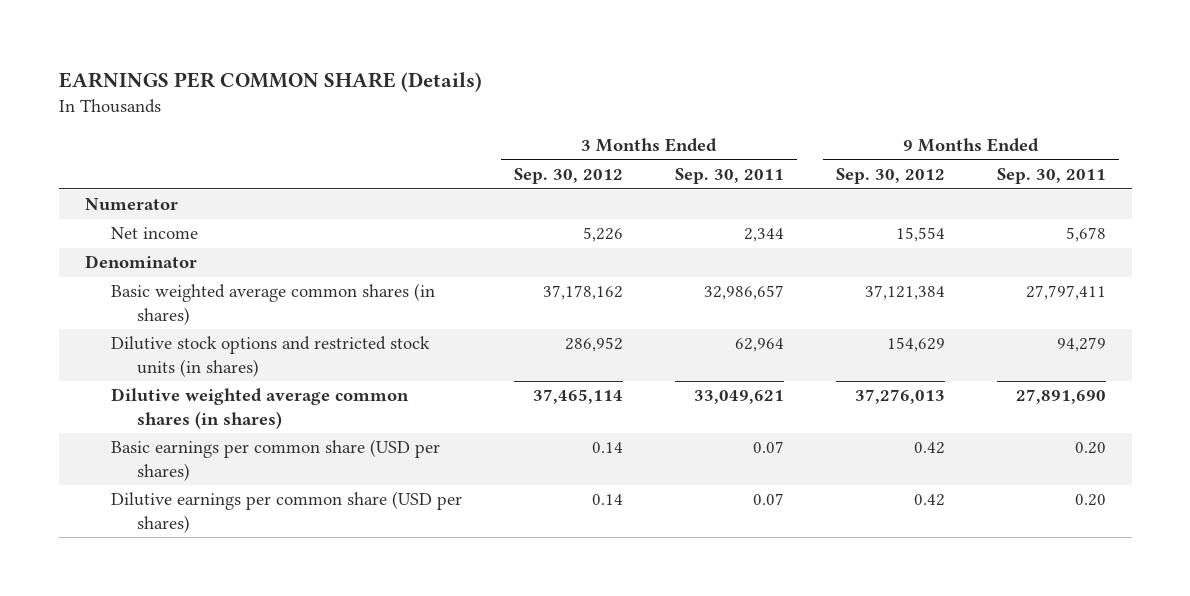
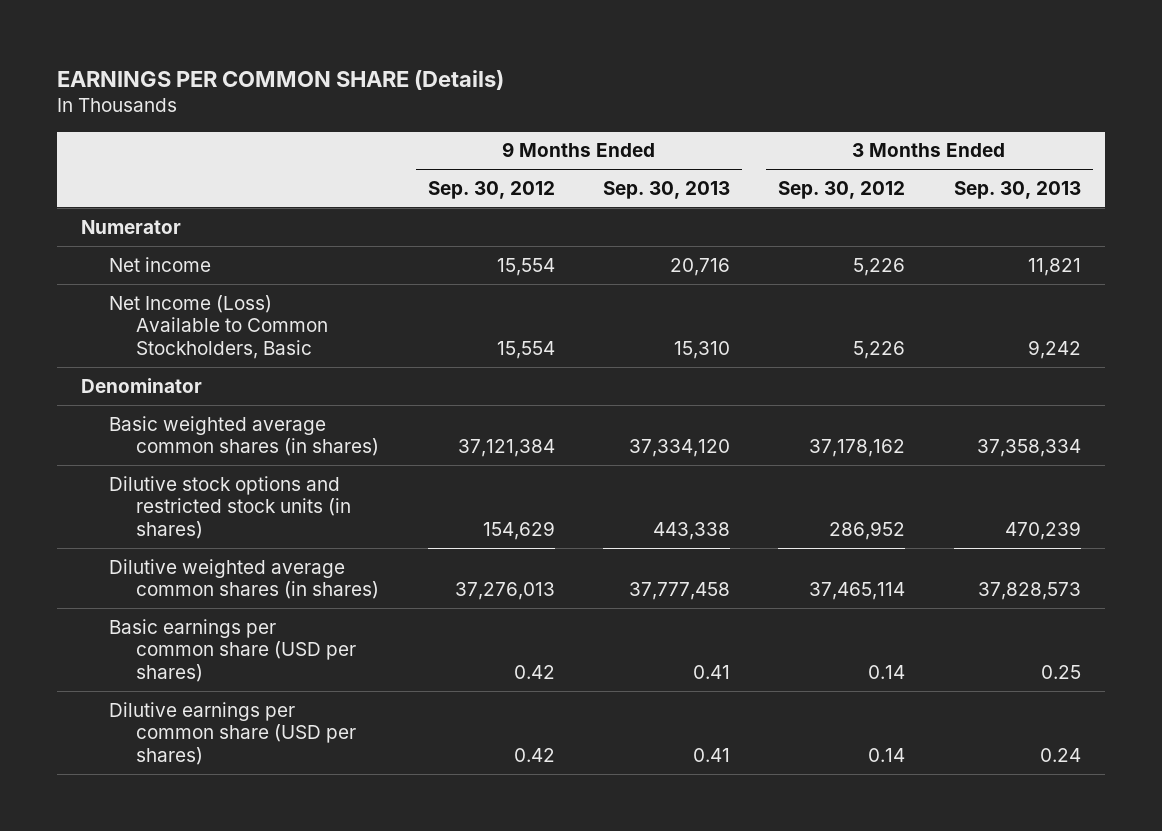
- | 3 Months Ended Sep. 30, 2012 | 3 Months Ended Sep. 30, 2011 | 9 Months Ended Sep. 30, 2012 | 9 Months Ended Sep. 30, 2011
+ | 9 Months Ended Sep. 30, 2012 | 9 Months Ended Sep. 30, 2013 | 3 Months Ended Sep. 30, 2012 | 3 Months Ended Sep. 30, 2013
+ Net Income (Loss) Available to Common Stockholders, Basic | 15,554 | 15,310 | 5,226 | 9,242

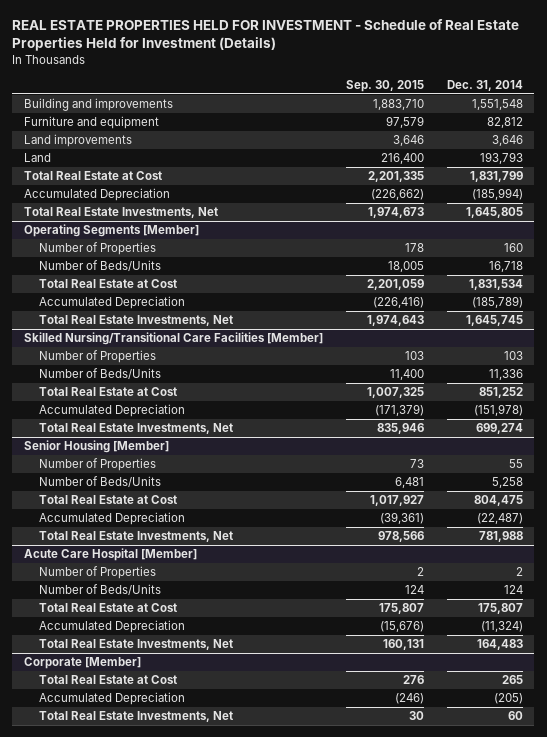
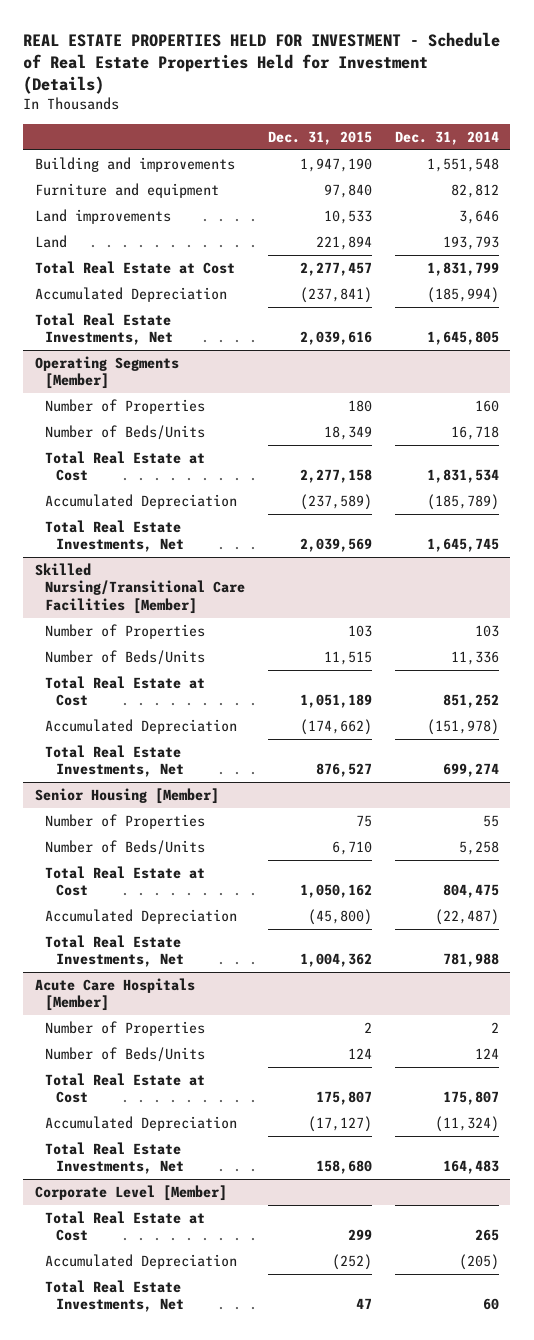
- | Sep. 30, 2015 | Dec. 31, 2014
+ | Dec. 31, 2015 | Dec. 31, 2014
- Acute Care Hospital [Member]
+ Acute Care Hospitals [Member]
- Corporate [Member]
+ Corporate Level [Member]

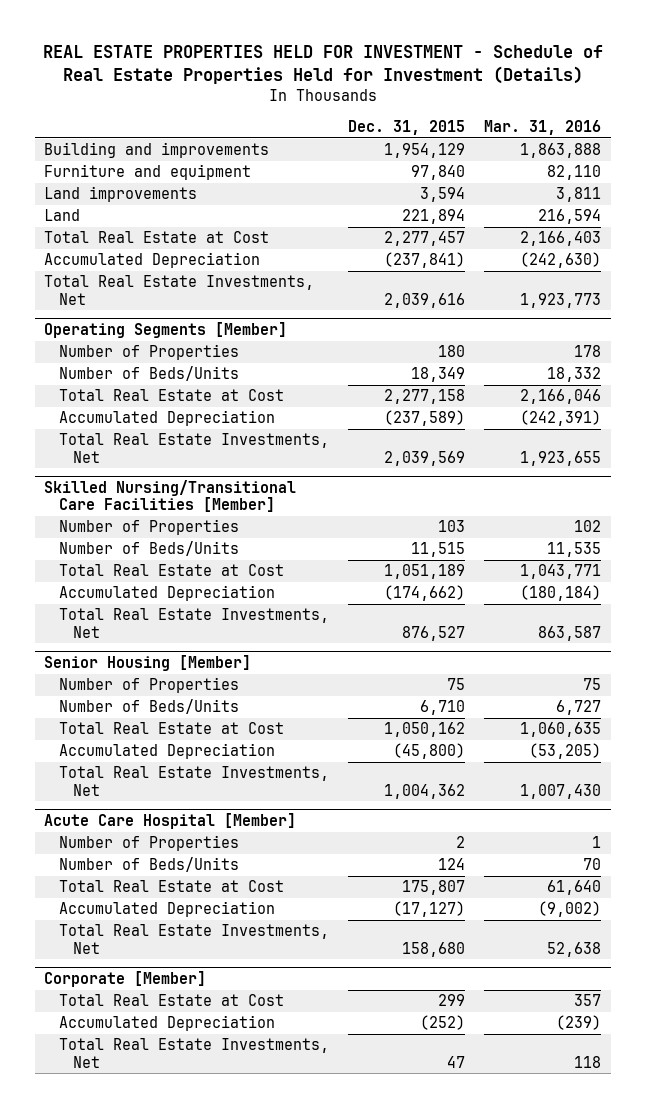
- | Dec. 31, 2015 | Dec. 31, 2014
+ | Dec. 31, 2015 | Mar. 31, 2016
- Building and improvements | 1,947,190 | 1,551,548
+ Building and improvements | 1,954,129 | 1,863,888
- Land improvements | 10,533 | 3,646
+ Land improvements | 3,594 | 3,811
- Acute Care Hospitals [Member]
+ Acute Care Hospital [Member]
- Corporate Level [Member]
+ Corporate [Member]

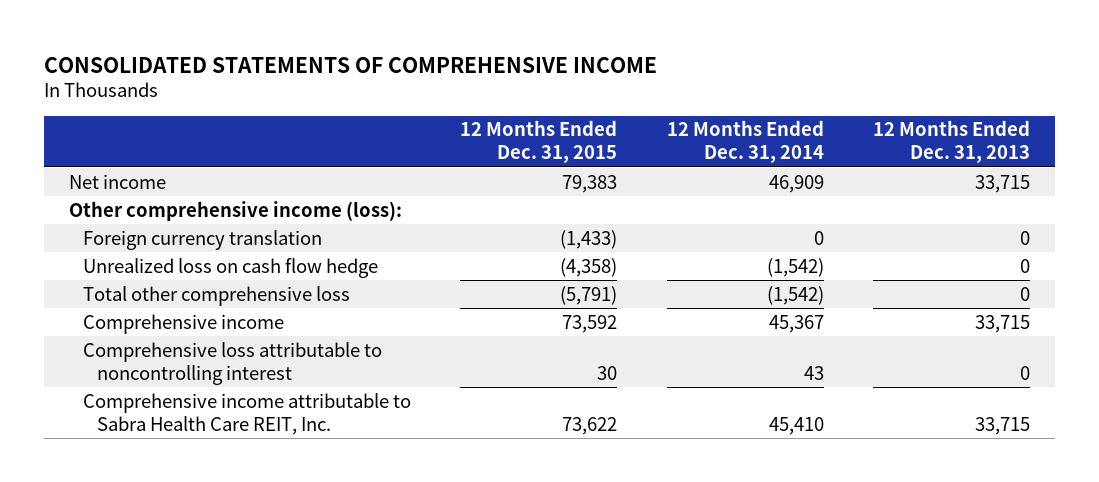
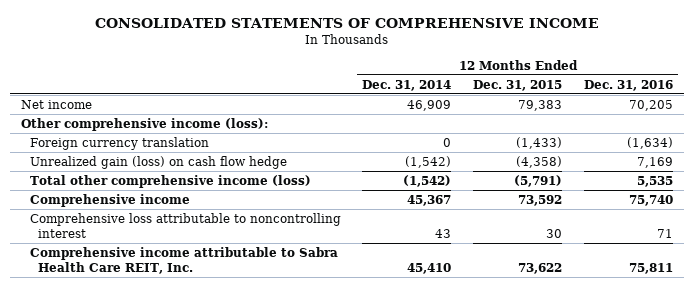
- | 12 Months Ended Dec. 31, 2015 | 12 Months Ended Dec. 31, 2014 | 12 Months Ended Dec. 31, 2013
+ | 12 Months Ended Dec. 31, 2014 | 12 Months Ended Dec. 31, 2015 | 12 Months Ended Dec. 31, 2016
- Unrealized loss on cash flow hedge | (4,358) | (1,542) | 0
- Total other comprehensive loss | (5,791) | (1,542) | 0
+ Unrealized gain (loss) on cash flow hedge | (1,542) | (4,358) | 7,169
+ Total other comprehensive income (loss) | (1,542) | (5,791) | 5,535

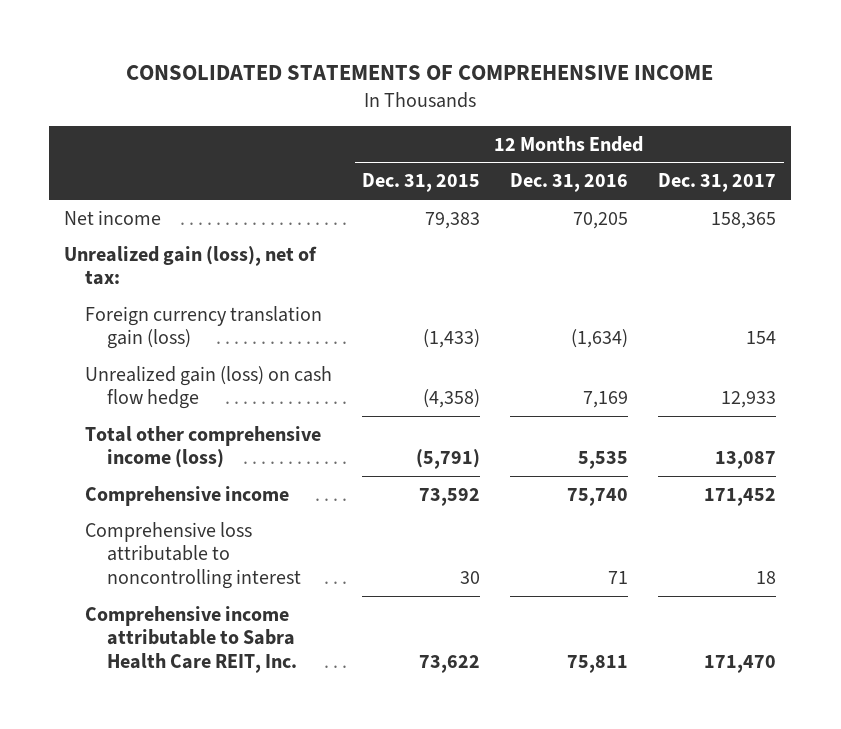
- | 12 Months Ended Dec. 31, 2014 | 12 Months Ended Dec. 31, 2015 | 12 Months Ended Dec. 31, 2016
+ | 12 Months Ended Dec. 31, 2015 | 12 Months Ended Dec. 31, 2016 | 12 Months Ended Dec. 31, 2017
- Other comprehensive income (loss):
- Foreign currency translation | 0 | (1,433) | (1,634)
+ Unrealized gain (loss), net of tax:
+ Foreign currency translation gain (loss) | (1,433) | (1,634) | 154

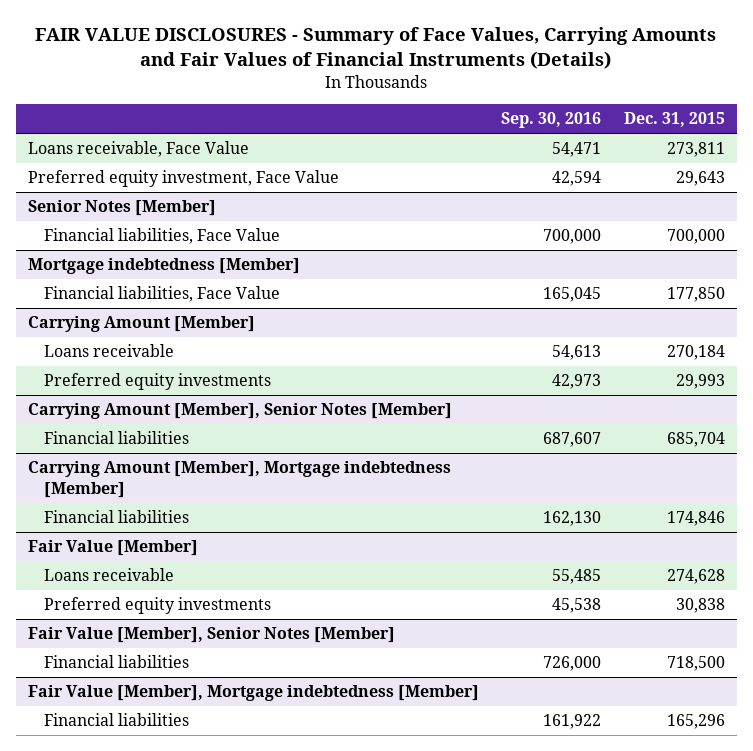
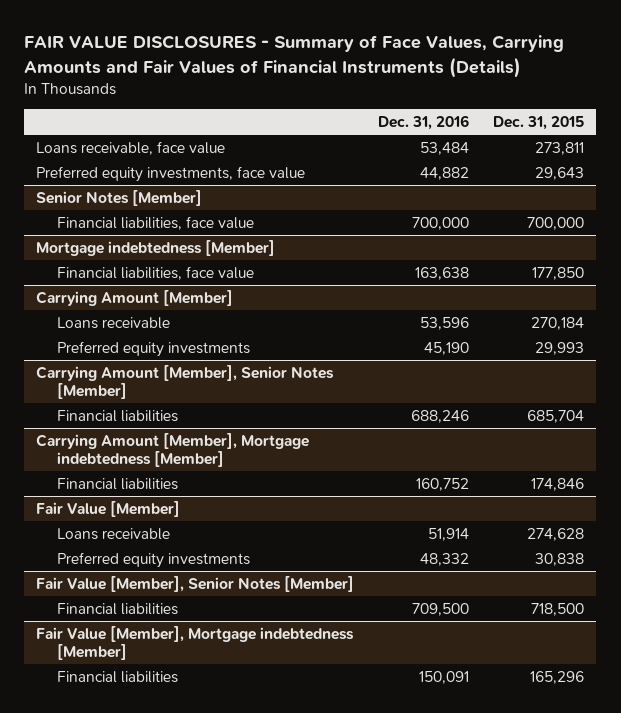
- | Sep. 30, 2016 | Dec. 31, 2015
+ | Dec. 31, 2016 | Dec. 31, 2015
- Loans receivable, Face Value | 54,471 | 273,811
- Preferred equity investment, Face Value | 42,594 | 29,643
+ Loans receivable, face value | 53,484 | 273,811
+ Preferred equity investments, face value | 44,882 | 29,643
@ Senior Notes [Member]
- Financial liabilities, Face Value | 700,000 | 700,000
+ Financial liabilities, face value | 700,000 | 700,000
@ Mortgage indebtedness [Member]
- Financial liabilities, Face Value | 165,045 | 177,850
+ Financial liabilities, face value | 163,638 | 177,850

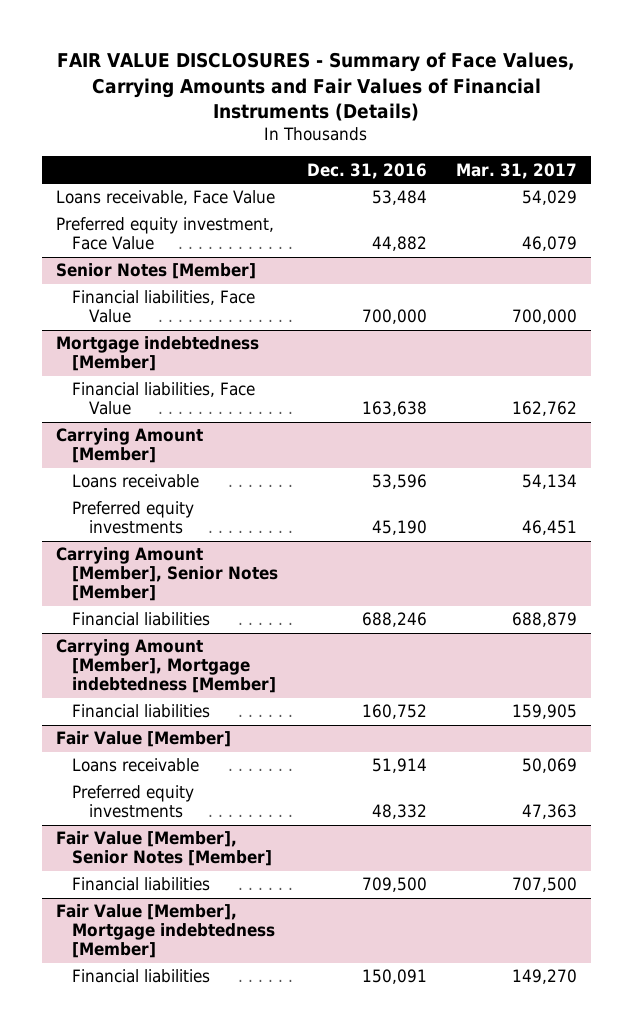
- | Dec. 31, 2016 | Dec. 31, 2015
+ | Dec. 31, 2016 | Mar. 31, 2017
- Loans receivable, face value | 53,484 | 273,811
- Preferred equity investments, face value | 44,882 | 29,643
+ Loans receivable, Face Value | 53,484 | 54,029
+ Preferred equity investment, Face Value | 44,882 | 46,079
@ Senior Notes [Member]
- Financial liabilities, face value | 700,000 | 700,000
+ Financial liabilities, Face Value | 700,000 | 700,000
@ Mortgage indebtedness [Member]
- Financial liabilities, face value | 163,638 | 177,850
+ Financial liabilities, Face Value | 163,638 | 162,762

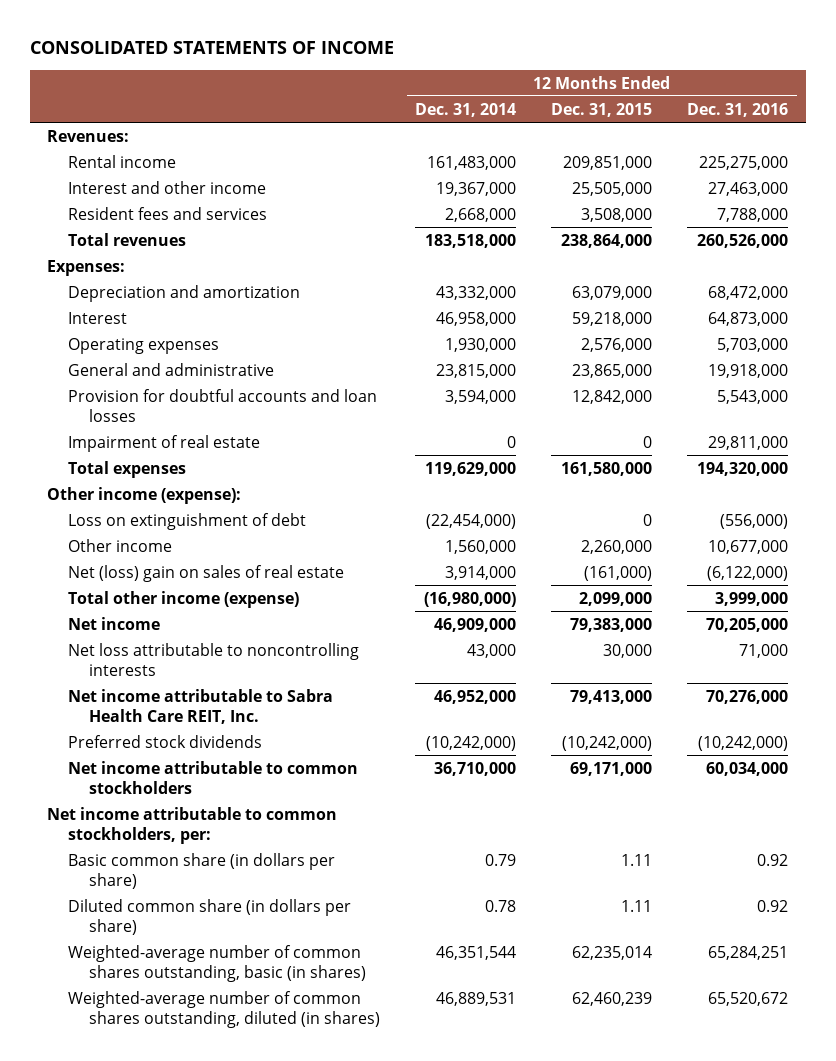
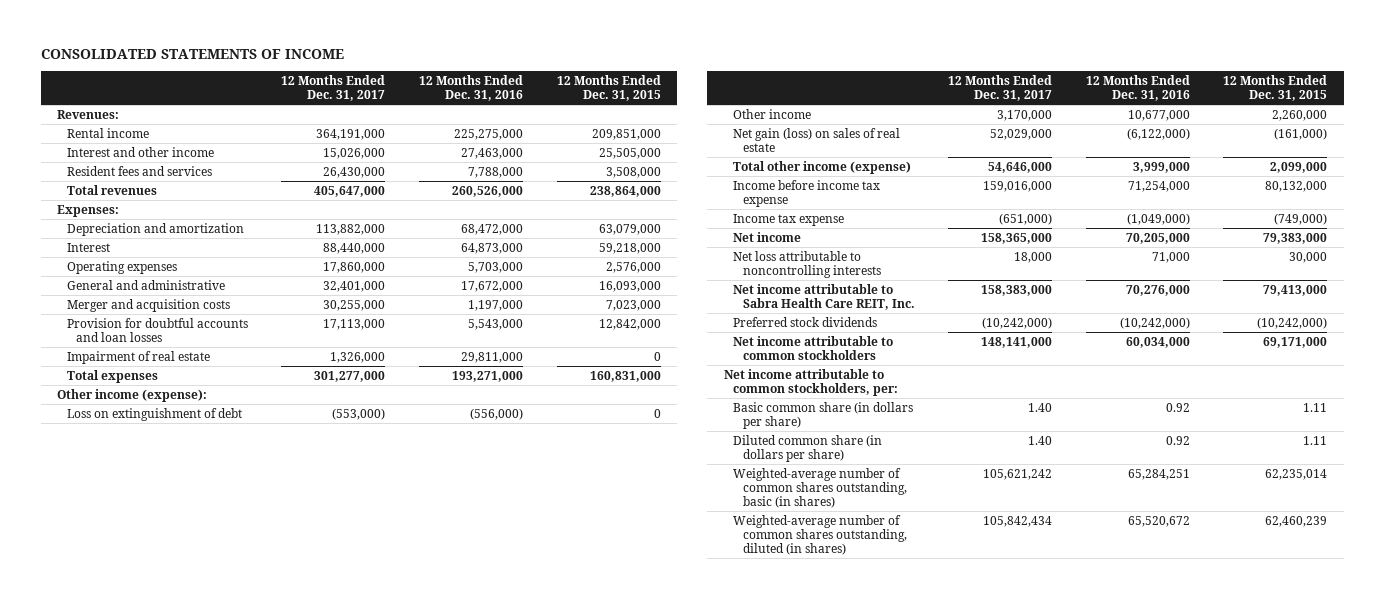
- | 12 Months Ended Dec. 31, 2014 | 12 Months Ended Dec. 31, 2015 | 12 Months Ended Dec. 31, 2016
+ | 12 Months Ended Dec. 31, 2017 | 12 Months Ended Dec. 31, 2016 | 12 Months Ended Dec. 31, 2015
- General and administrative | 23,815,000 | 23,865,000 | 19,918,000
+ General and administrative | 32,401,000 | 17,672,000 | 16,093,000
+ Merger and acquisition costs | 30,255,000 | 1,197,000 | 7,023,000
- Total expenses | 119,629,000 | 161,580,000 | 194,320,000
+ Total expenses | 301,277,000 | 193,271,000 | 160,831,000
- Net (loss) gain on sales of real estate | 3,914,000 | (161,000) | (6,122,000)
+ Net gain (loss) on sales of real estate | 52,029,000 | (6,122,000) | (161,000)
+ Income before income tax expense | 159,016,000 | 71,254,000 | 80,132,000
+ Income tax expense | (651,000) | (1,049,000) | (749,000)

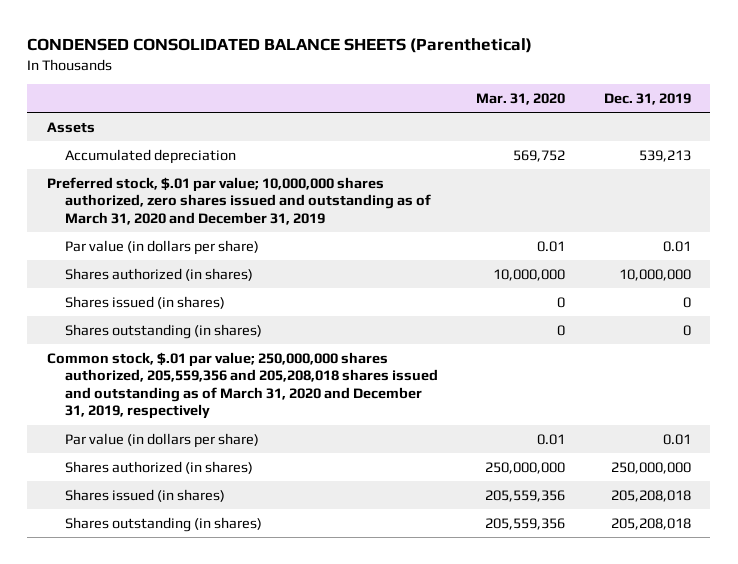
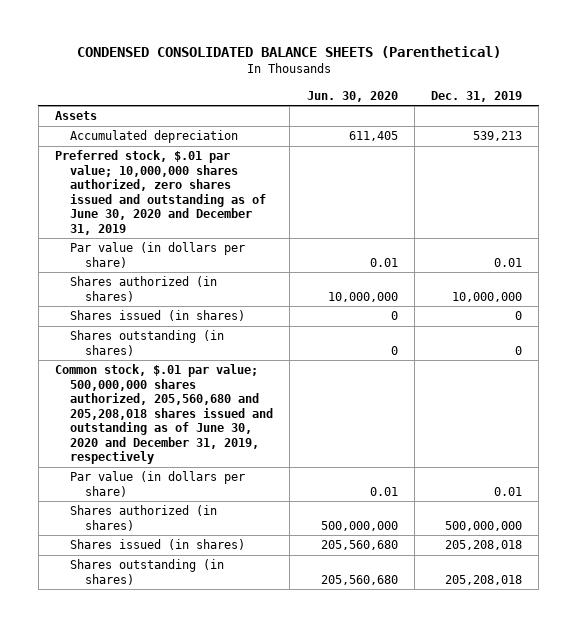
- | Mar. 31, 2020 | Dec. 31, 2019
+ | Jun. 30, 2020 | Dec. 31, 2019
- Preferred stock, $.01 par value; 10,000,000 shares authorized, zero shares issued and outstanding as of March 31, 2020 and December 31, 2019
+ Preferred stock, $.01 par value; 10,000,000 shares authorized, zero shares issued and outstanding as of June 30, 2020 and December 31, 2019
- Common stock, $.01 par value; 250,000,000 shares authorized, 205,559,356 and 205,208,018 shares issued and outstanding as of March 31, 2020 and December 31, 2019, respectively
+ Common stock, $.01 par value; 500,000,000 shares authorized, 205,560,680 and 205,208,018 shares issued and outstanding as of June 30, 2020 and December 31, 2019, respectively
- Shares authorized (in shares) | 250,000,000 | 250,000,000
+ Shares authorized (in shares) | 500,000,000 | 500,000,000

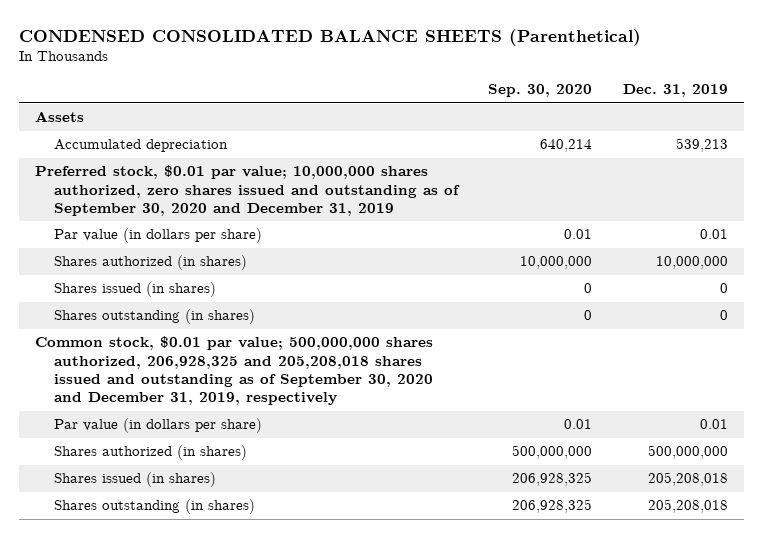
- | Jun. 30, 2020 | Dec. 31, 2019
+ | Sep. 30, 2020 | Dec. 31, 2019
- Preferred stock, $.01 par value; 10,000,000 shares authorized, zero shares issued and outstanding as of June 30, 2020 and December 31, 2019
+ Preferred stock, $0.01 par value; 10,000,000 shares authorized, zero shares issued and outstanding as of September 30, 2020 and December 31, 2019
- Common stock, $.01 par value; 500,000,000 shares authorized, 205,560,680 and 205,208,018 shares issued and outstanding as of June 30, 2020 and December 31, 2019, respectively
+ Common stock, $0.01 par value; 500,000,000 shares authorized, 206,928,325 and 205,208,018 shares issued and outstanding as of September 30, 2020 and December 31, 2019, respectively

